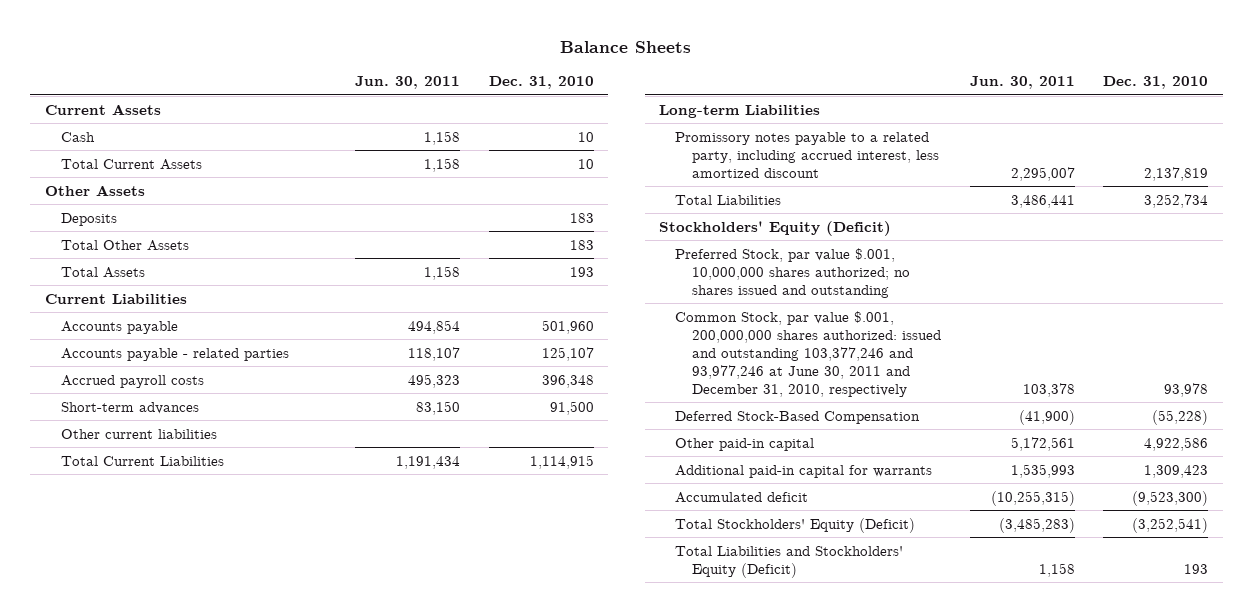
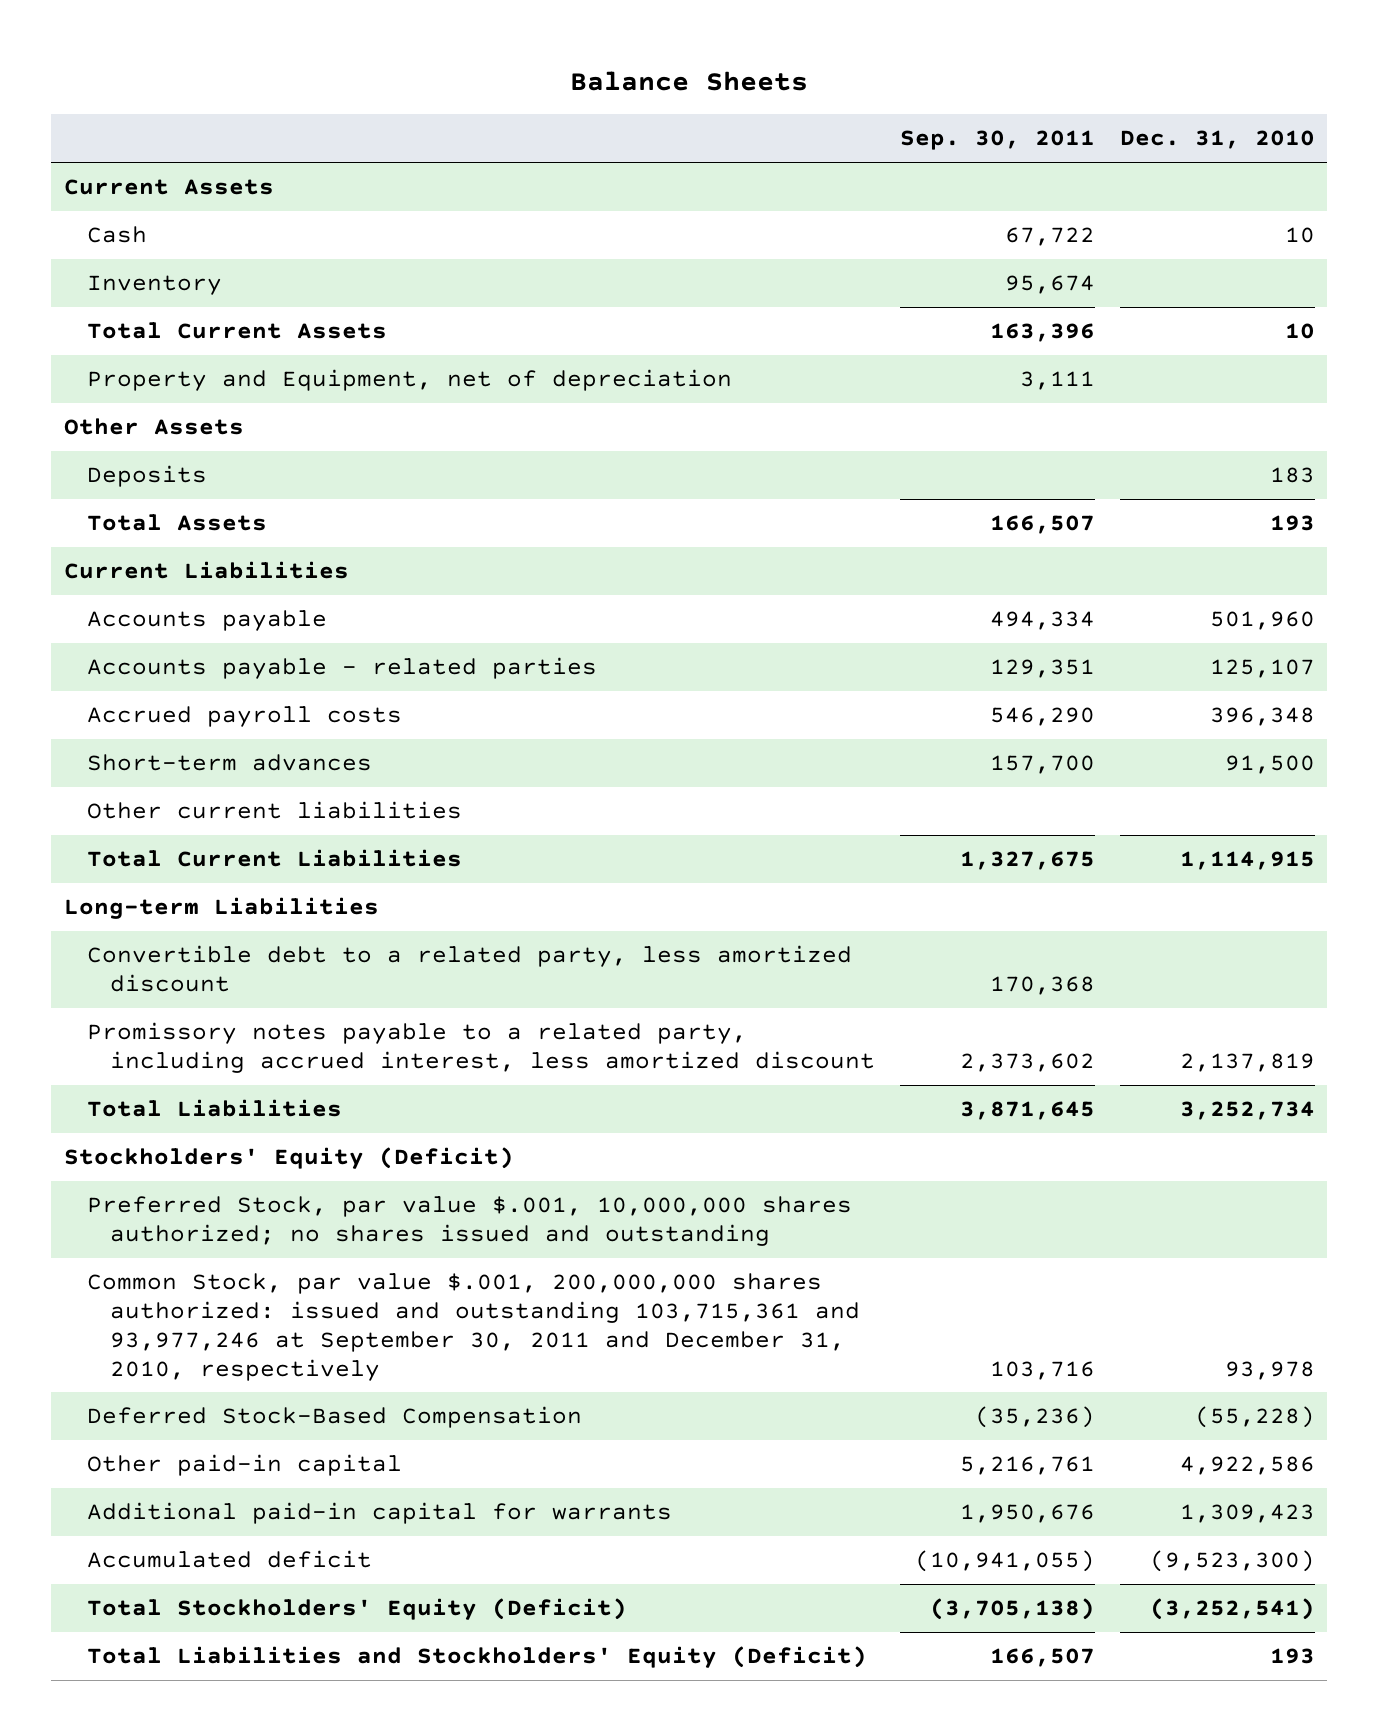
- | Jun. 30, 2011 | Dec. 31, 2010
+ | Sep. 30, 2011 | Dec. 31, 2010
+ Inventory | 95,674 |
+ Property and Equipment, net of depreciation | 3,111 |
- Total Other Assets | | 183
+ Convertible debt to a related party, less amortized discount | 170,368 |
- Common Stock, par value $.001, 200,000,000 shares authorized: issued and outstanding 103,377,246 and 93,977,246 at June 30, 2011 and December 31, 2010, respectively | 103,378 | 93,978
+ Common Stock, par value $.001, 200,000,000 shares authorized: issued and outstanding 103,715,361 and 93,977,246 at September 30, 2011 and December 31, 2010, respectively | 103,716 | 93,978

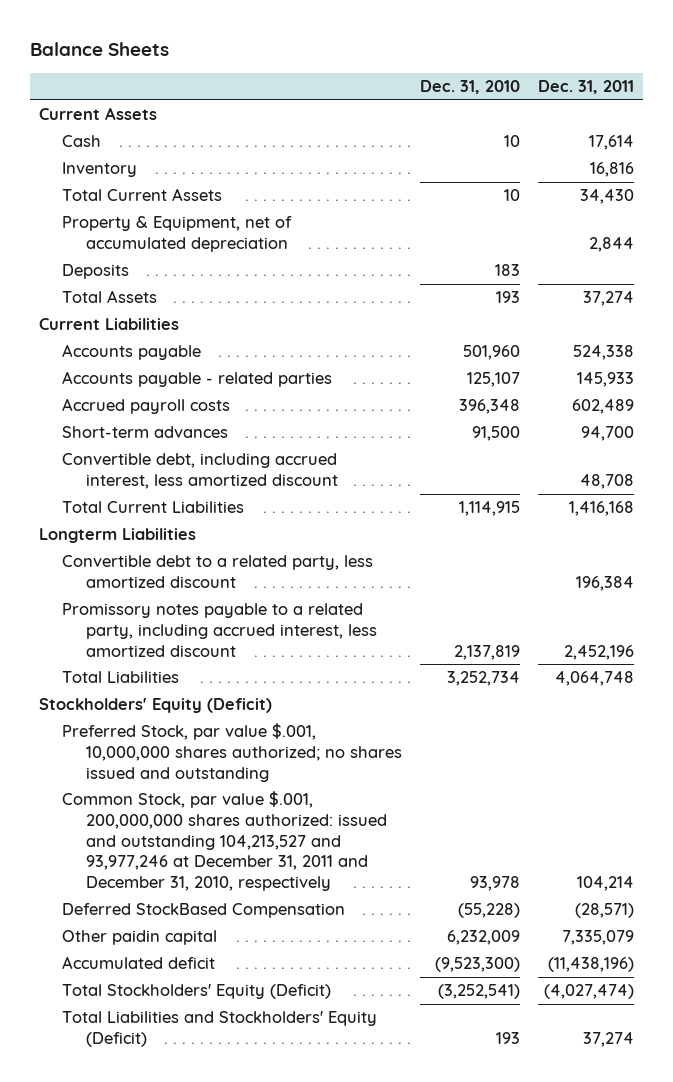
- | Sep. 30, 2011 | Dec. 31, 2010
+ | Dec. 31, 2010 | Dec. 31, 2011
- Property and Equipment, net of depreciation | 3,111 |
- Other Assets
+ Property & Equipment, net of accumulated depreciation | | 2,844
- Other current liabilities
+ Convertible debt, including accrued interest, less amortized discount | | 48,708
- Long-term Liabilities
+ Longterm Liabilities
- Common Stock, par value $.001, 200,000,000 shares authorized: issued and outstanding 103,715,361 and 93,977,246 at September 30, 2011 and December 31, 2010, respectively | 103,716 | 93,978
- Deferred Stock-Based Compensation | (35,236) | (55,228)
- Other paid-in capital | 5,216,761 | 4,922,586
- Additional paid-in capital for warrants | 1,950,676 | 1,309,423
+ Common Stock, par value $.001, 200,000,000 shares authorized: issued and outstanding 104,213,527 and 93,977,246 at December 31, 2011 and December 31, 2010, respectively | 93,978 | 104,214
+ Deferred StockBased Compensation | (55,228) | (28,571)
+ Other paidin capital | 6,232,009 | 7,335,079

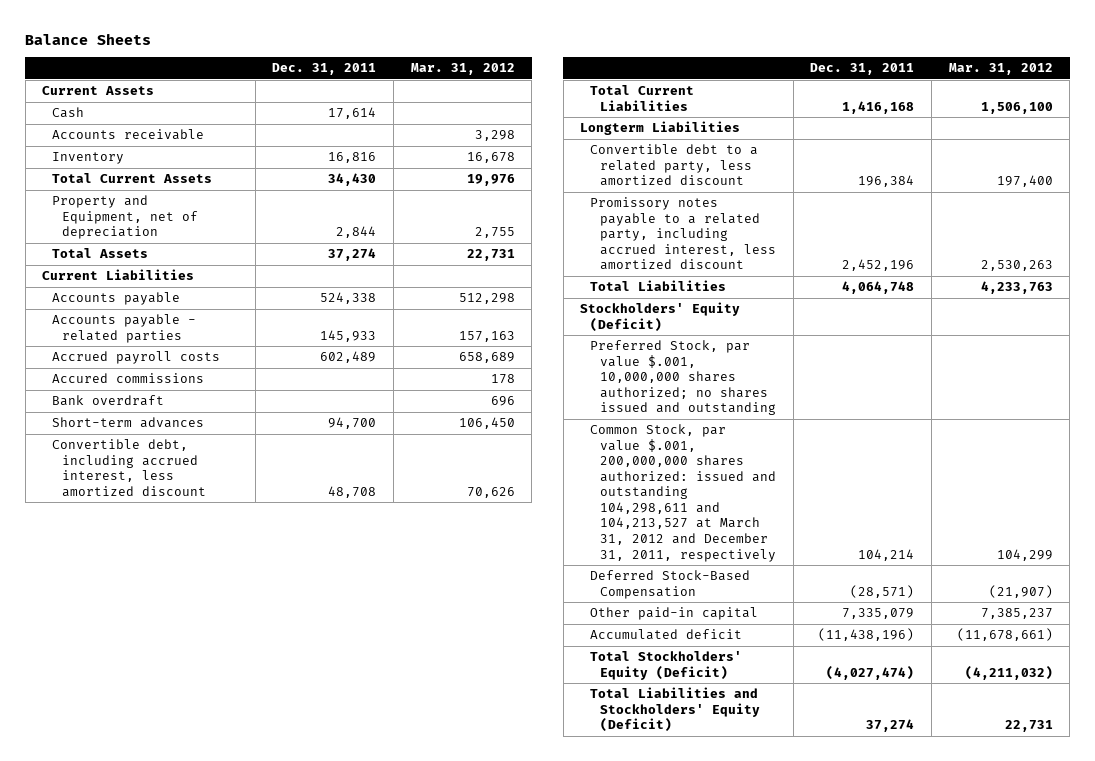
- | Dec. 31, 2010 | Dec. 31, 2011
+ | Dec. 31, 2011 | Mar. 31, 2012
+ Accounts receivable | | 3,298
- Property & Equipment, net of accumulated depreciation | | 2,844
- Deposits | 183 |
+ Property and Equipment, net of depreciation | 2,844 | 2,755
+ Accured commissions | | 178
+ Bank overdraft | | 696
- Common Stock, par value $.001, 200,000,000 shares authorized: issued and outstanding 104,213,527 and 93,977,246 at December 31, 2011 and December 31, 2010, respectively | 93,978 | 104,214
- Deferred StockBased Compensation | (55,228) | (28,571)
- Other paidin capital | 6,232,009 | 7,335,079
+ Common Stock, par value $.001, 200,000,000 shares authorized: issued and outstanding 104,298,611 and 104,213,527 at March 31, 2012 and December 31, 2011, respectively | 104,214 | 104,299
+ Deferred Stock-Based Compensation | (28,571) | (21,907)
+ Other paid-in capital | 7,335,079 | 7,385,237

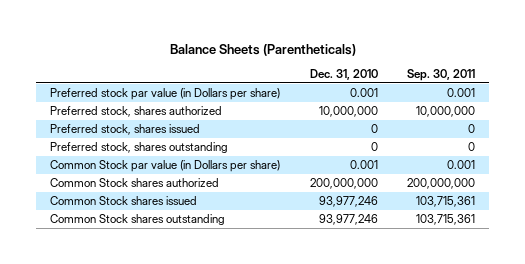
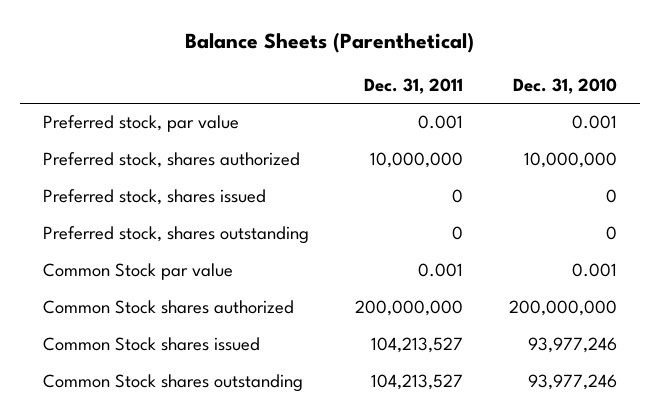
- Balance Sheets (Parentheticals)
+ Balance Sheets (Parenthetical)
- | Dec. 31, 2010 | Sep. 30, 2011
+ | Dec. 31, 2011 | Dec. 31, 2010
- Preferred stock par value (in Dollars per share) | 0.001 | 0.001
+ Preferred stock, par value | 0.001 | 0.001
- Common Stock par value (in Dollars per share) | 0.001 | 0.001
+ Common Stock par value | 0.001 | 0.001

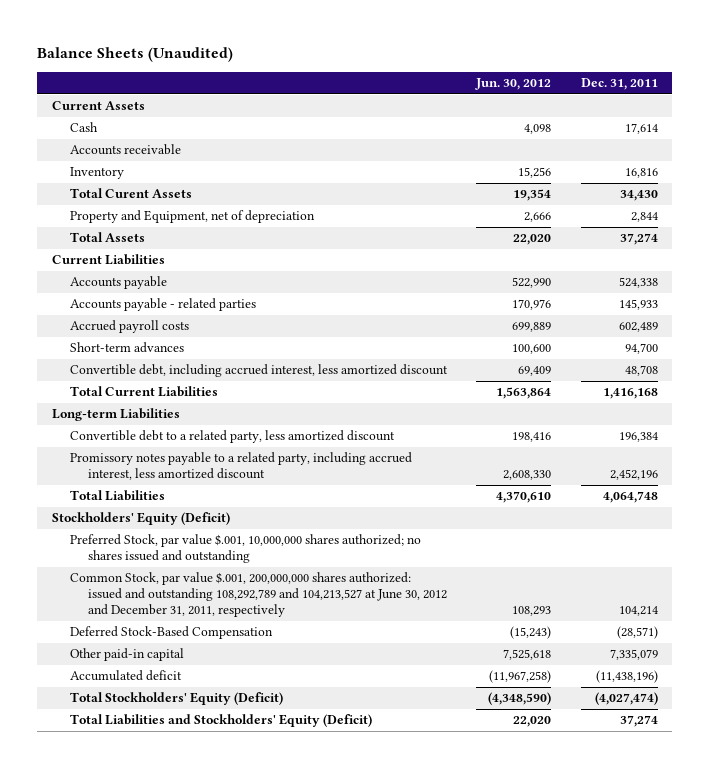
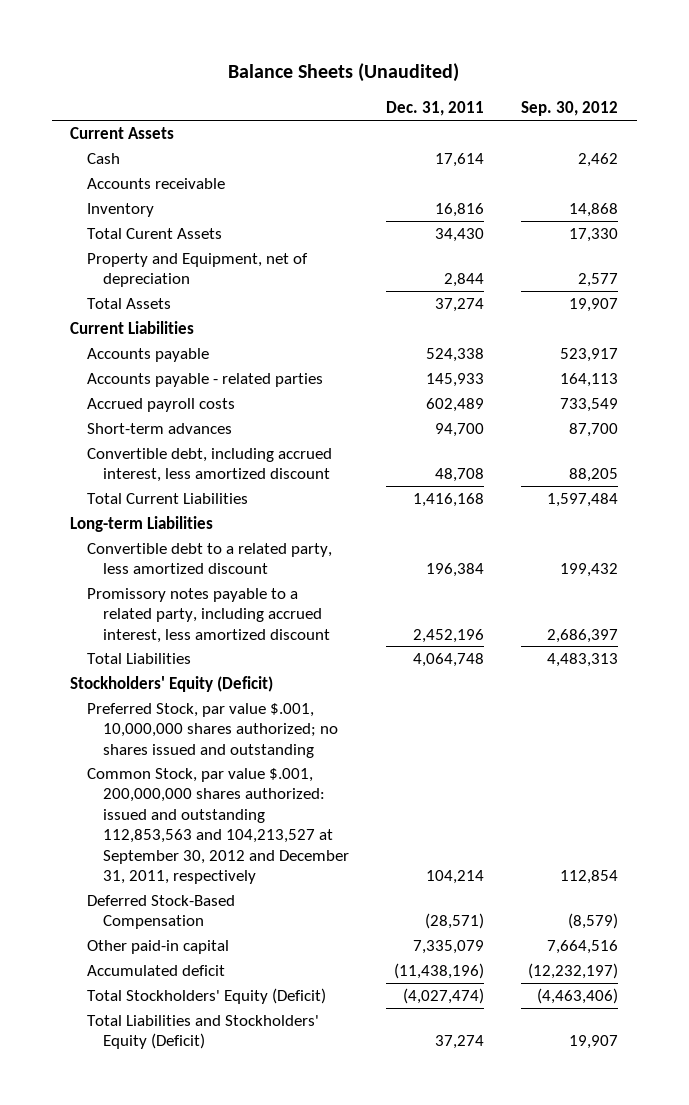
- | Jun. 30, 2012 | Dec. 31, 2011
+ | Dec. 31, 2011 | Sep. 30, 2012
- Common Stock, par value $.001, 200,000,000 shares authorized: issued and outstanding 108,292,789 and 104,213,527 at June 30, 2012 and December 31, 2011, respectively | 108,293 | 104,214
+ Common Stock, par value $.001, 200,000,000 shares authorized: issued and outstanding 112,853,563 and 104,213,527 at September 30, 2012 and December 31, 2011, respectively | 104,214 | 112,854

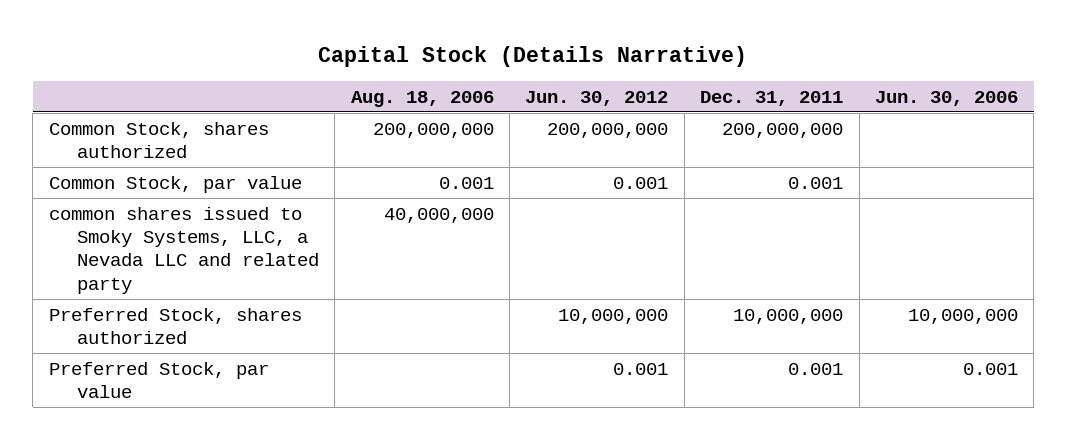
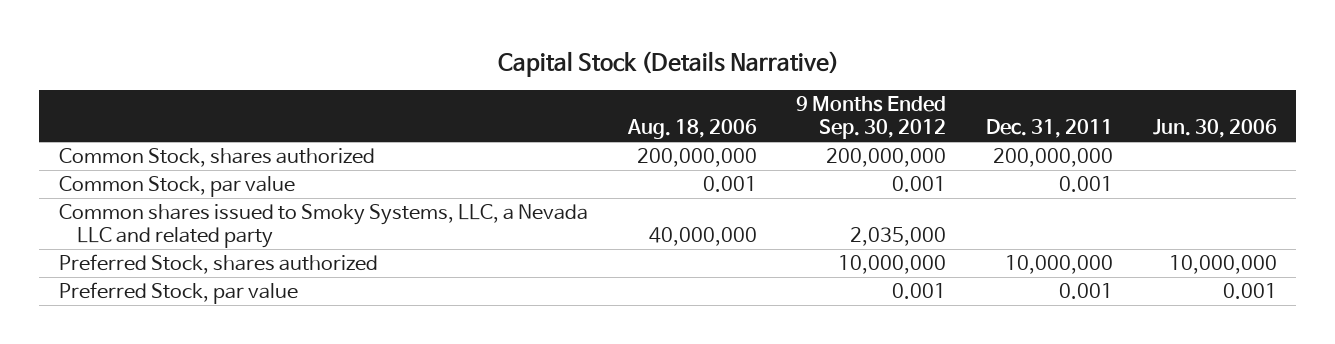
- | Aug. 18, 2006 | Jun. 30, 2012 | Dec. 31, 2011 | Jun. 30, 2006
+ | Aug. 18, 2006 | 9 Months Ended Sep. 30, 2012 | Dec. 31, 2011 | Jun. 30, 2006
- common shares issued to Smoky Systems, LLC, a Nevada LLC and related party | 40,000,000 | | |
+ Common shares issued to Smoky Systems, LLC, a Nevada LLC and related party | 40,000,000 | 2,035,000 | |

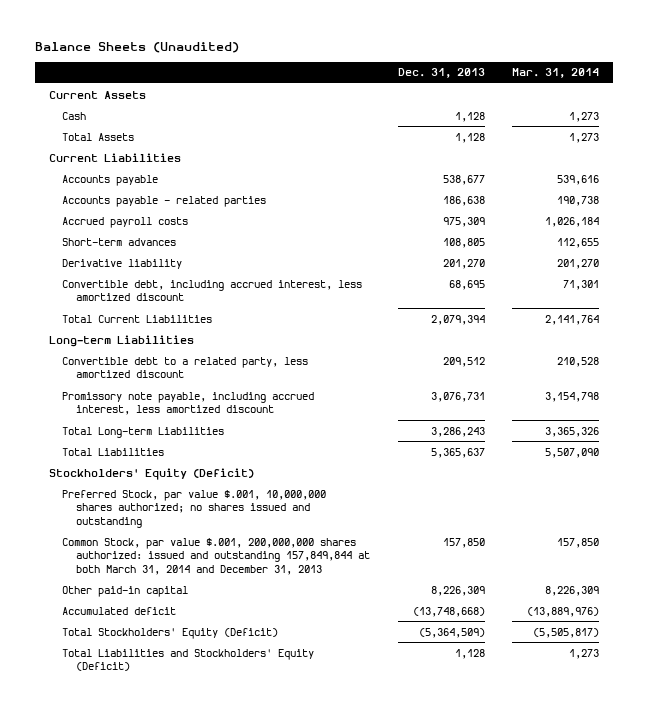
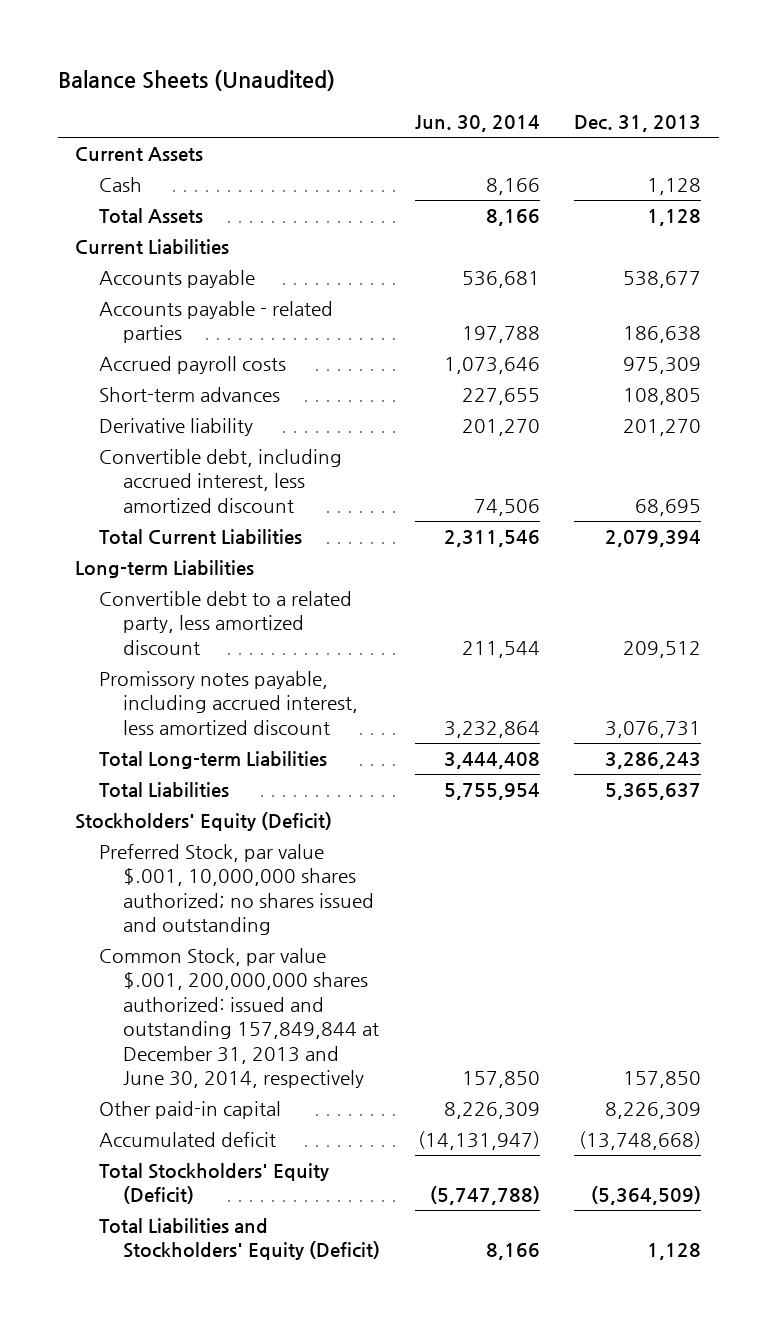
- | Dec. 31, 2013 | Mar. 31, 2014
+ | Jun. 30, 2014 | Dec. 31, 2013
- Promissory note payable, including accrued interest, less amortized discount | 3,076,731 | 3,154,798
+ Promissory notes payable, including accrued interest, less amortized discount | 3,232,864 | 3,076,731
- Common Stock, par value $.001, 200,000,000 shares authorized: issued and outstanding 157,849,844 at both March 31, 2014 and December 31, 2013 | 157,850 | 157,850
+ Common Stock, par value $.001, 200,000,000 shares authorized: issued and outstanding 157,849,844 at December 31, 2013 and June 30, 2014, respectively | 157,850 | 157,850

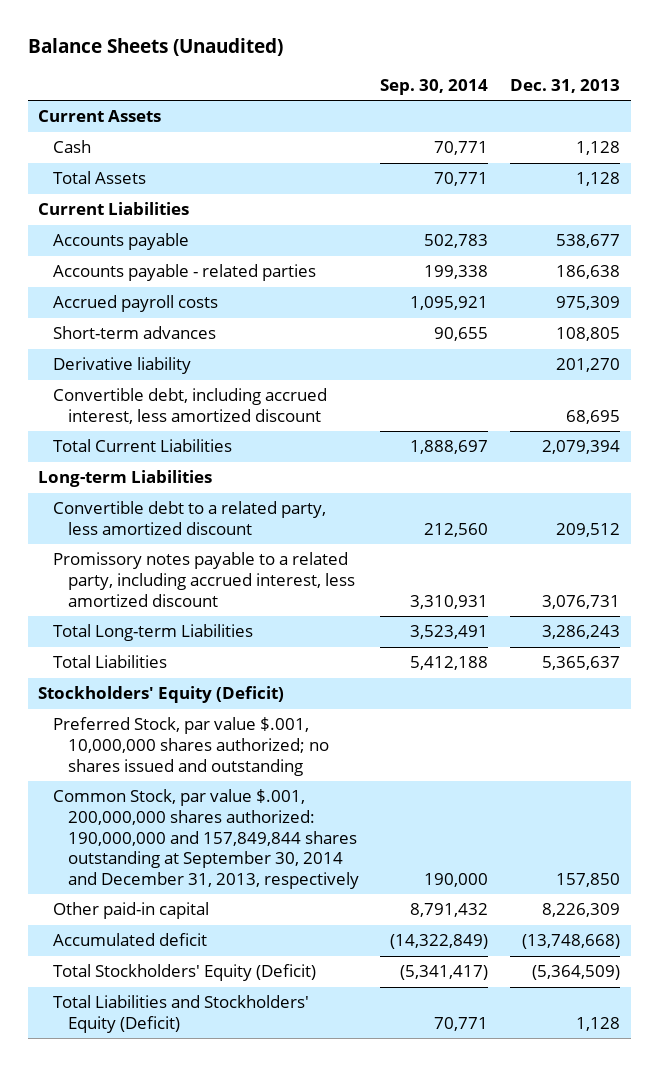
- | Jun. 30, 2014 | Dec. 31, 2013
+ | Sep. 30, 2014 | Dec. 31, 2013
- Promissory notes payable, including accrued interest, less amortized discount | 3,232,864 | 3,076,731
+ Promissory notes payable to a related party, including accrued interest, less amortized discount | 3,310,931 | 3,076,731
- Common Stock, par value $.001, 200,000,000 shares authorized: issued and outstanding 157,849,844 at December 31, 2013 and June 30, 2014, respectively | 157,850 | 157,850
+ Common Stock, par value $.001, 200,000,000 shares authorized: 190,000,000 and 157,849,844 shares outstanding at September 30, 2014 and December 31, 2013, respectively | 190,000 | 157,850

